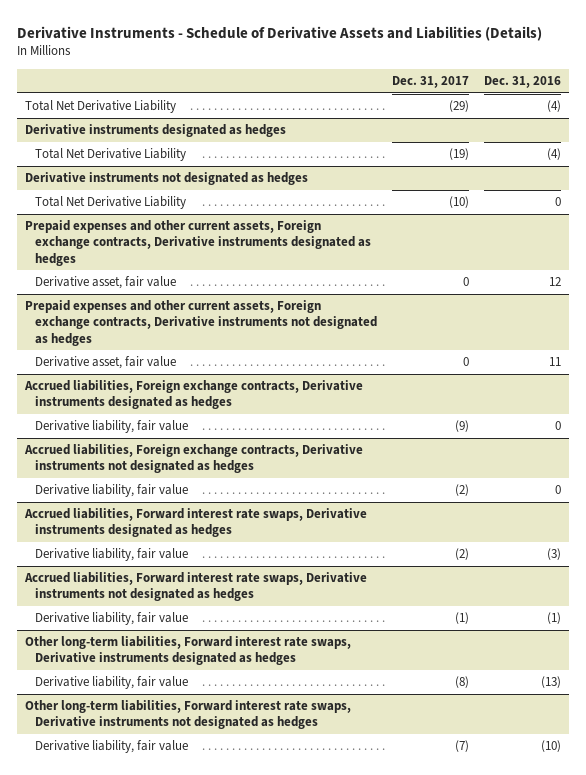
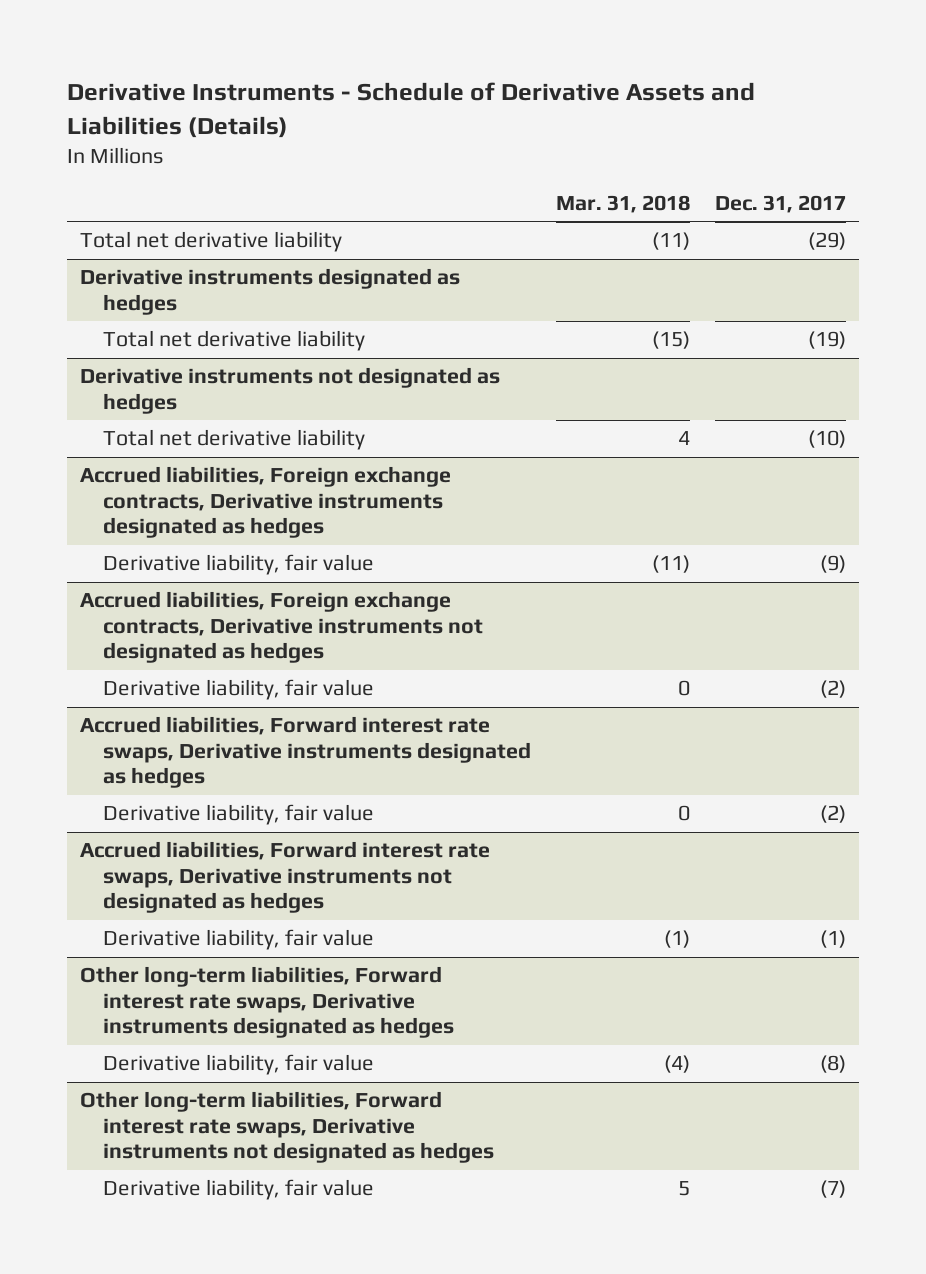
- | Dec. 31, 2017 | Dec. 31, 2016
+ | Mar. 31, 2018 | Dec. 31, 2017
- Total Net Derivative Liability | (29) | (4)
+ Total net derivative liability | (11) | (29)
@ Derivative instruments designated as hedges
- Total Net Derivative Liability | (19) | (4)
+ Total net derivative liability | (15) | (19)
@ Derivative instruments not designated as hedges
- Total Net Derivative Liability | (10) | 0
- Prepaid expenses and other current assets, Foreign exchange contracts, Derivative instruments designated as hedges
- Derivative asset, fair value | 0 | 12
- Prepaid expenses and other current assets, Foreign exchange contracts, Derivative instruments not designated as hedges
- Derivative asset, fair value | 0 | 11
@ Derivative instruments not designated as hedges
+ Total net derivative liability | 4 | (10)

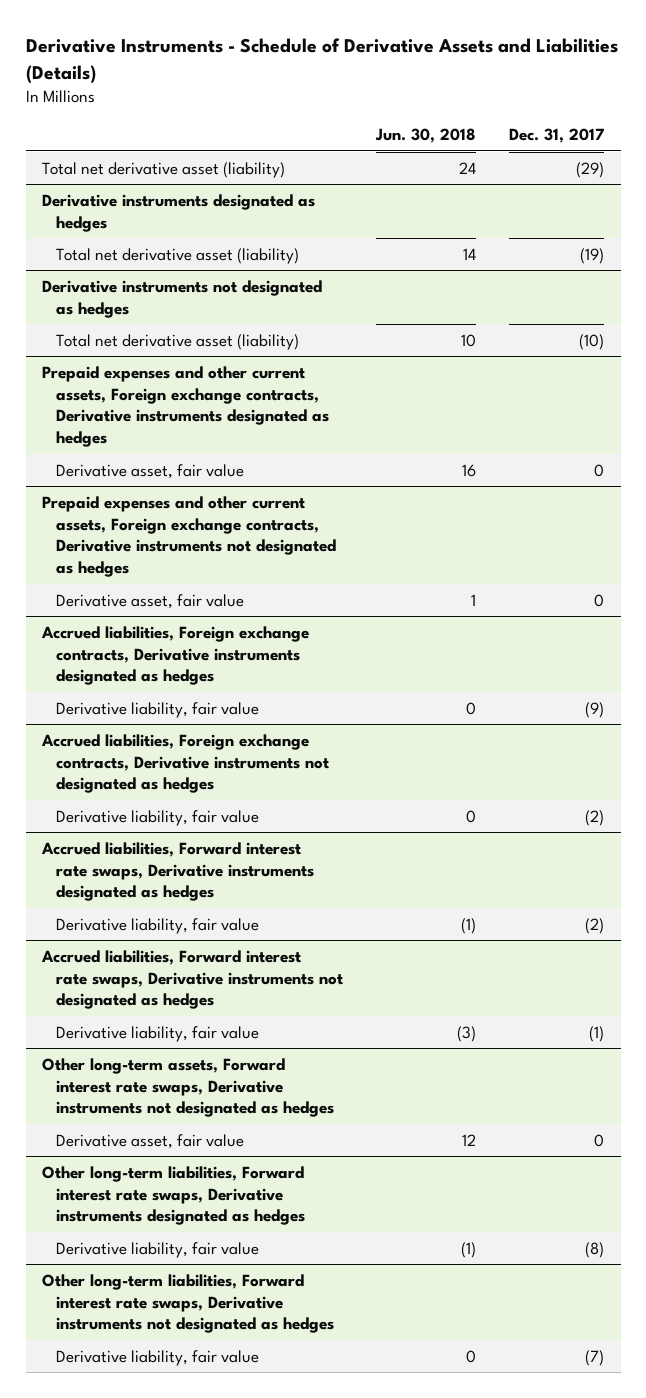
- | Mar. 31, 2018 | Dec. 31, 2017
+ | Jun. 30, 2018 | Dec. 31, 2017
- Total net derivative liability | (11) | (29)
+ Total net derivative asset (liability) | 24 | (29)
@ Derivative instruments designated as hedges
- Total net derivative liability | (15) | (19)
+ Total net derivative asset (liability) | 14 | (19)
@ Derivative instruments not designated as hedges
- Total net derivative liability | 4 | (10)
+ Total net derivative asset (liability) | 10 | (10)
+ Prepaid expenses and other current assets, Foreign exchange contracts, Derivative instruments designated as hedges
+ Derivative asset, fair value | 16 | 0
+ Prepaid expenses and other current assets, Foreign exchange contracts, Derivative instruments not designated as hedges
+ Derivative asset, fair value | 1 | 0
+ Other long-term assets, Forward interest rate swaps, Derivative instruments not designated as hedges
+ Derivative asset, fair value | 12 | 0

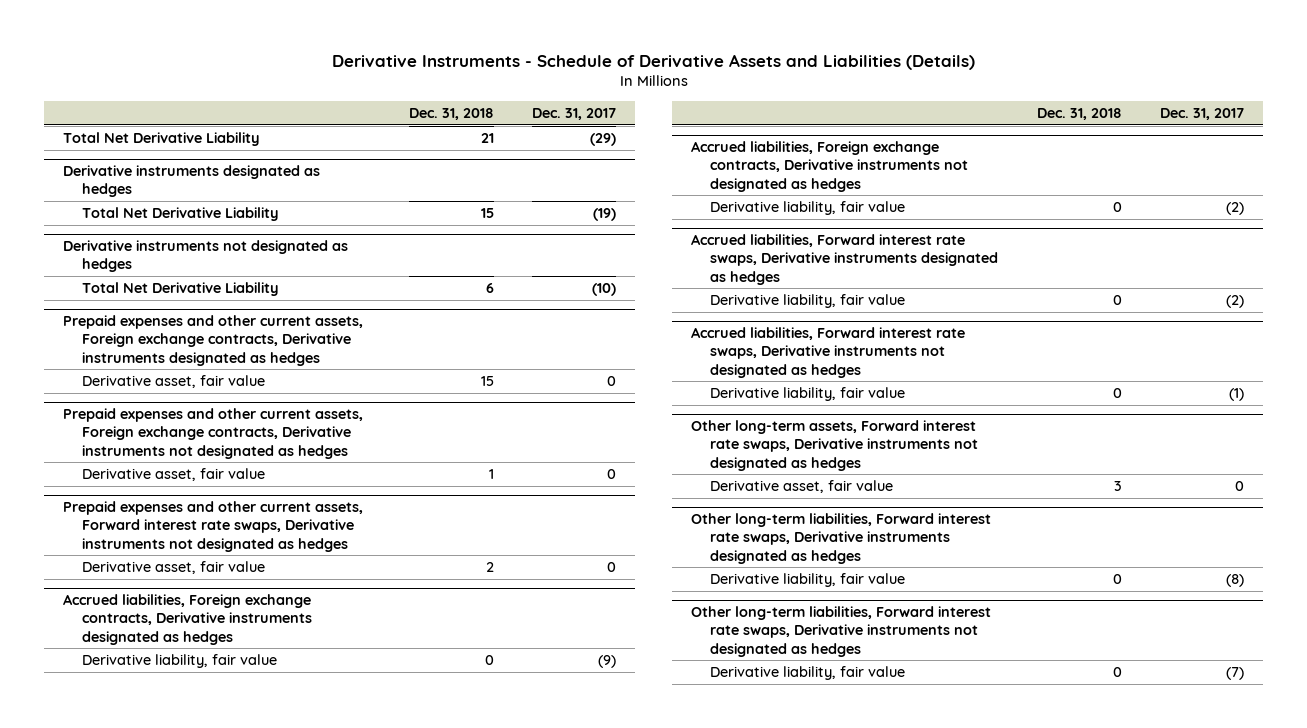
- | Jun. 30, 2018 | Dec. 31, 2017
+ | Dec. 31, 2018 | Dec. 31, 2017
- Total net derivative asset (liability) | 24 | (29)
+ Total Net Derivative Liability | 21 | (29)
@ Derivative instruments designated as hedges
- Total net derivative asset (liability) | 14 | (19)
+ Total Net Derivative Liability | 15 | (19)
@ Derivative instruments not designated as hedges
- Total net derivative asset (liability) | 10 | (10)
+ Total Net Derivative Liability | 6 | (10)
+ Prepaid expenses and other current assets, Forward interest rate swaps, Derivative instruments not designated as hedges
+ Derivative asset, fair value | 2 | 0

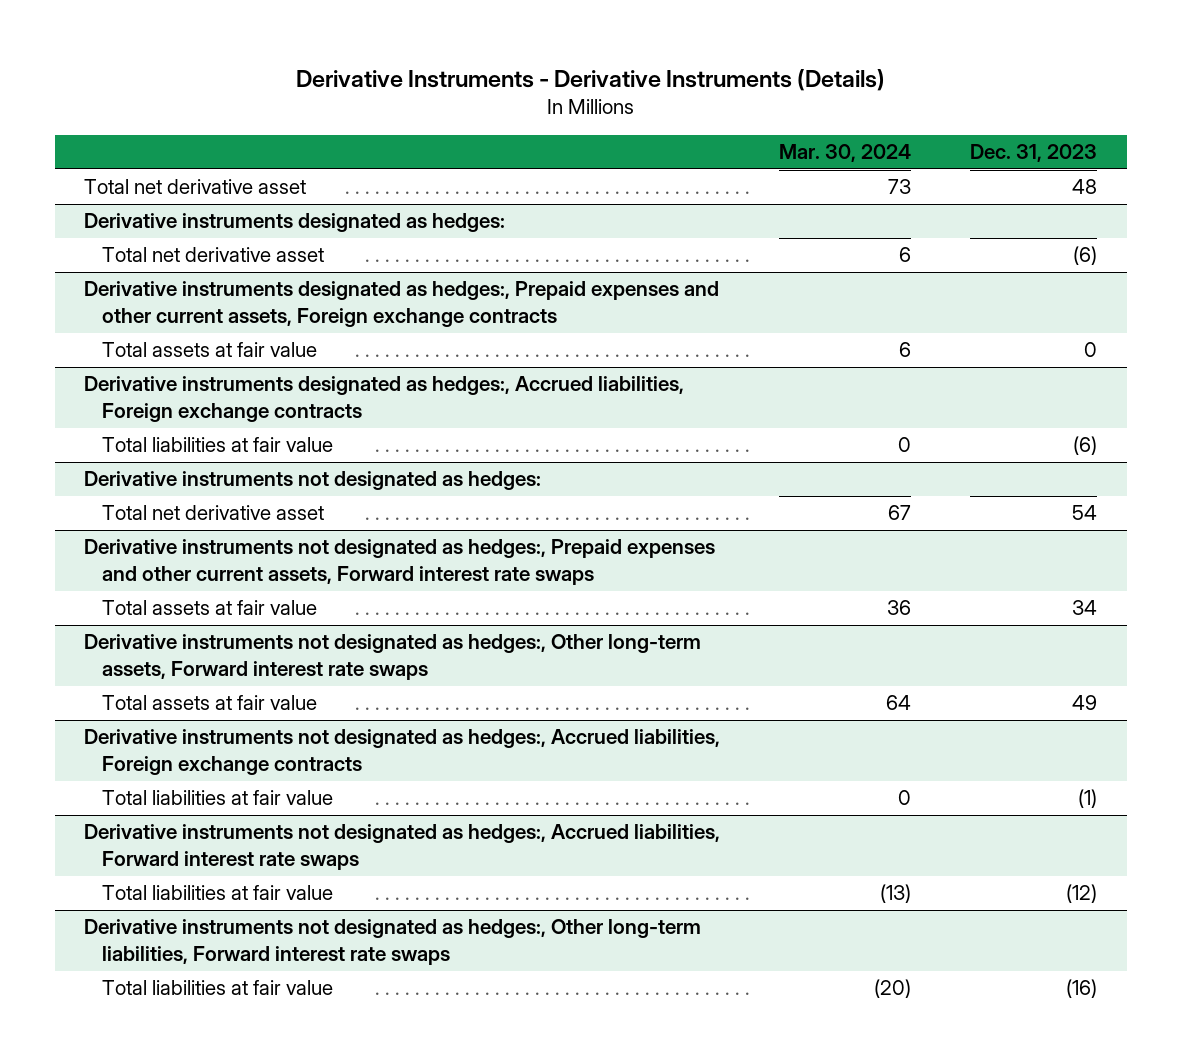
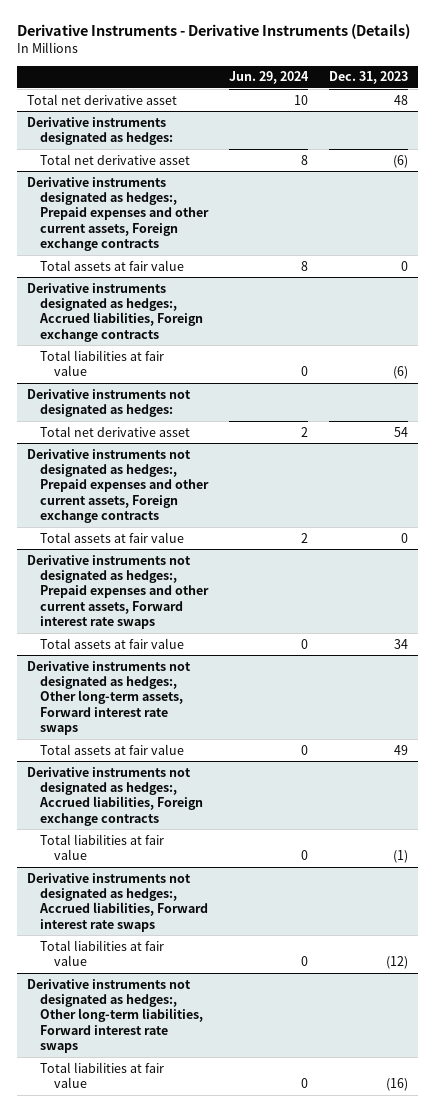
- | Mar. 30, 2024 | Dec. 31, 2023
+ | Jun. 29, 2024 | Dec. 31, 2023
+ Derivative instruments not designated as hedges:, Prepaid expenses and other current assets, Foreign exchange contracts
+ Total assets at fair value | 2 | 0

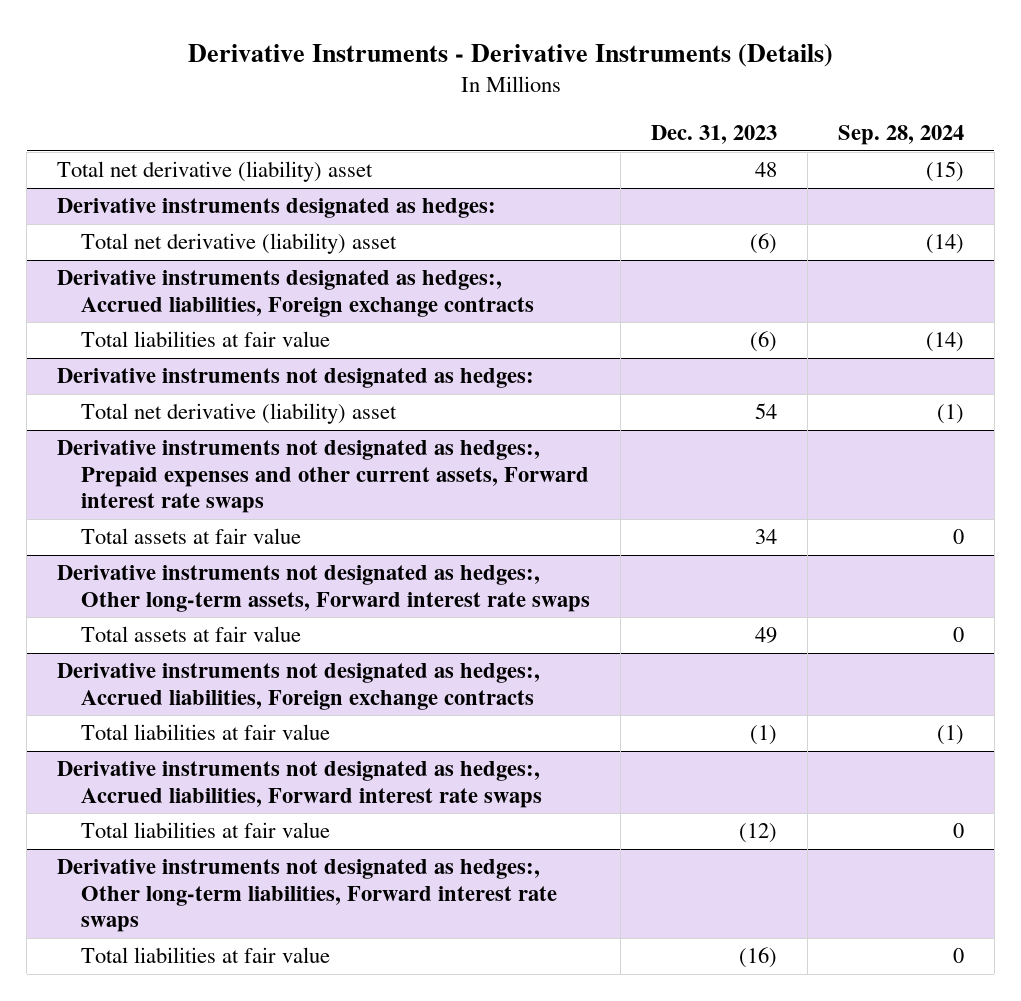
- | Jun. 29, 2024 | Dec. 31, 2023
+ | Dec. 31, 2023 | Sep. 28, 2024
- Total net derivative asset | 10 | 48
+ Total net derivative (liability) asset | 48 | (15)
@ Derivative instruments designated as hedges:
- Total net derivative asset | 8 | (6)
- Derivative instruments designated as hedges:, Prepaid expenses and other current assets, Foreign exchange contracts
- Total assets at fair value | 8 | 0
@ Derivative instruments designated as hedges:
+ Total net derivative (liability) asset | (6) | (14)
@ Derivative instruments not designated as hedges:
- Total net derivative asset | 2 | 54
- Derivative instruments not designated as hedges:, Prepaid expenses and other current assets, Foreign exchange contracts
- Total assets at fair value | 2 | 0
@ Derivative instruments not designated as hedges:
+ Total net derivative (liability) asset | 54 | (1)

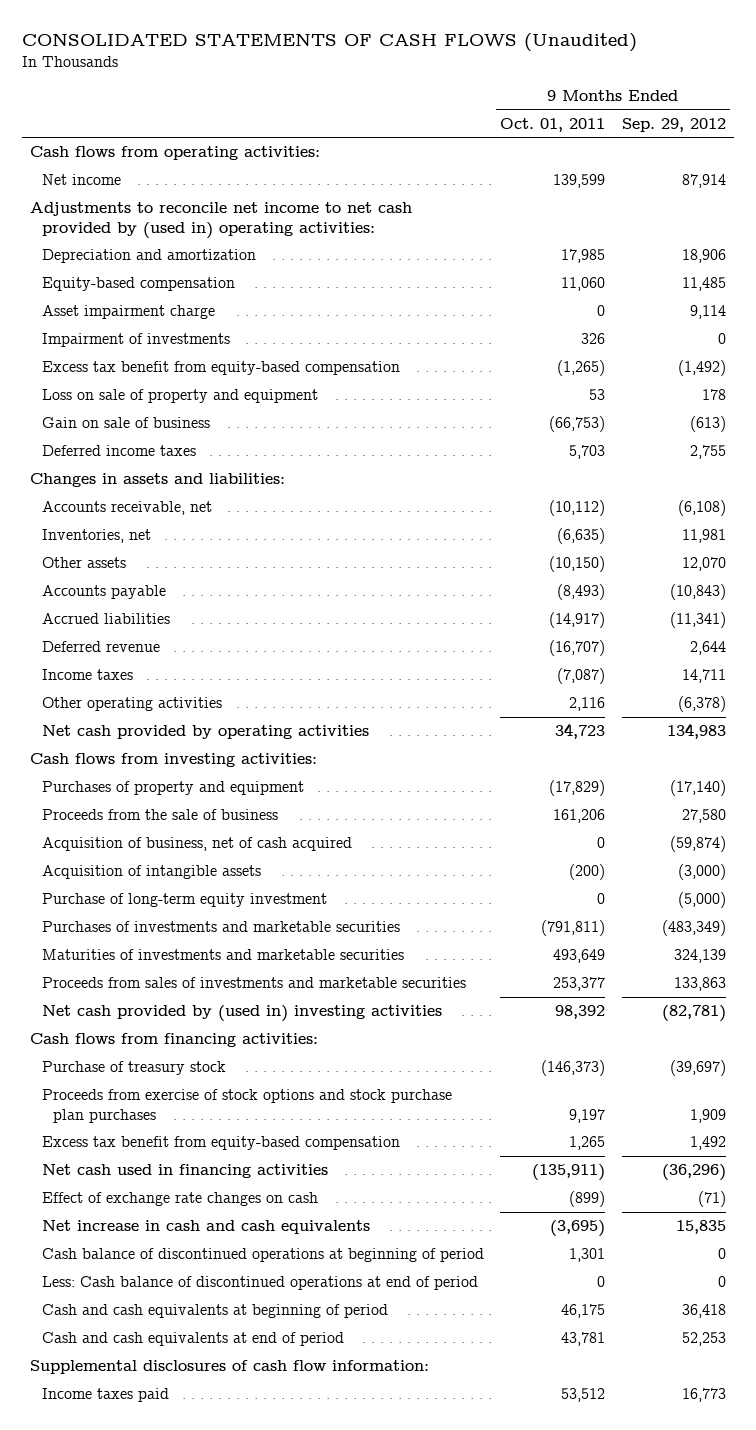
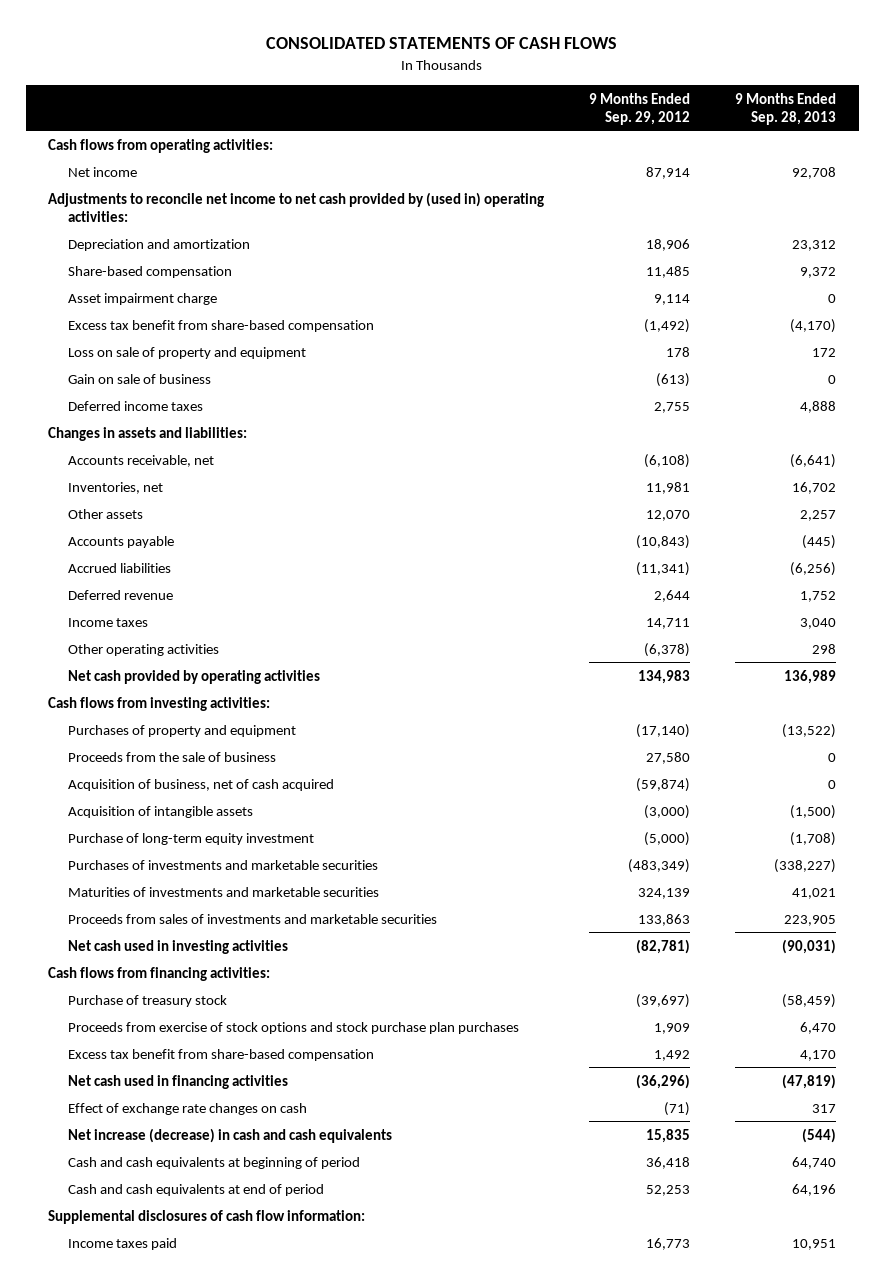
- CONSOLIDATED STATEMENTS OF CASH FLOWS (Unaudited)
+ CONSOLIDATED STATEMENTS OF CASH FLOWS
- | 9 Months Ended Oct. 01, 2011 | 9 Months Ended Sep. 29, 2012
+ | 9 Months Ended Sep. 29, 2012 | 9 Months Ended Sep. 28, 2013
- Equity-based compensation | 11,060 | 11,485
+ Share-based compensation | 11,485 | 9,372
- Impairment of investments | 326 | 0
- Excess tax benefit from equity-based compensation | (1,265) | (1,492)
+ Excess tax benefit from share-based compensation | (1,492) | (4,170)
- Net cash provided by (used in) investing activities | 98,392 | (82,781)
+ Net cash used in investing activities | (82,781) | (90,031)
- Excess tax benefit from equity-based compensation | 1,265 | 1,492
+ Excess tax benefit from share-based compensation | 1,492 | 4,170
- Net increase in cash and cash equivalents | (3,695) | 15,835
- Cash balance of discontinued operations at beginning of period | 1,301 | 0
- Less: Cash balance of discontinued operations at end of period | 0 | 0
+ Net increase (decrease) in cash and cash equivalents | 15,835 | (544)

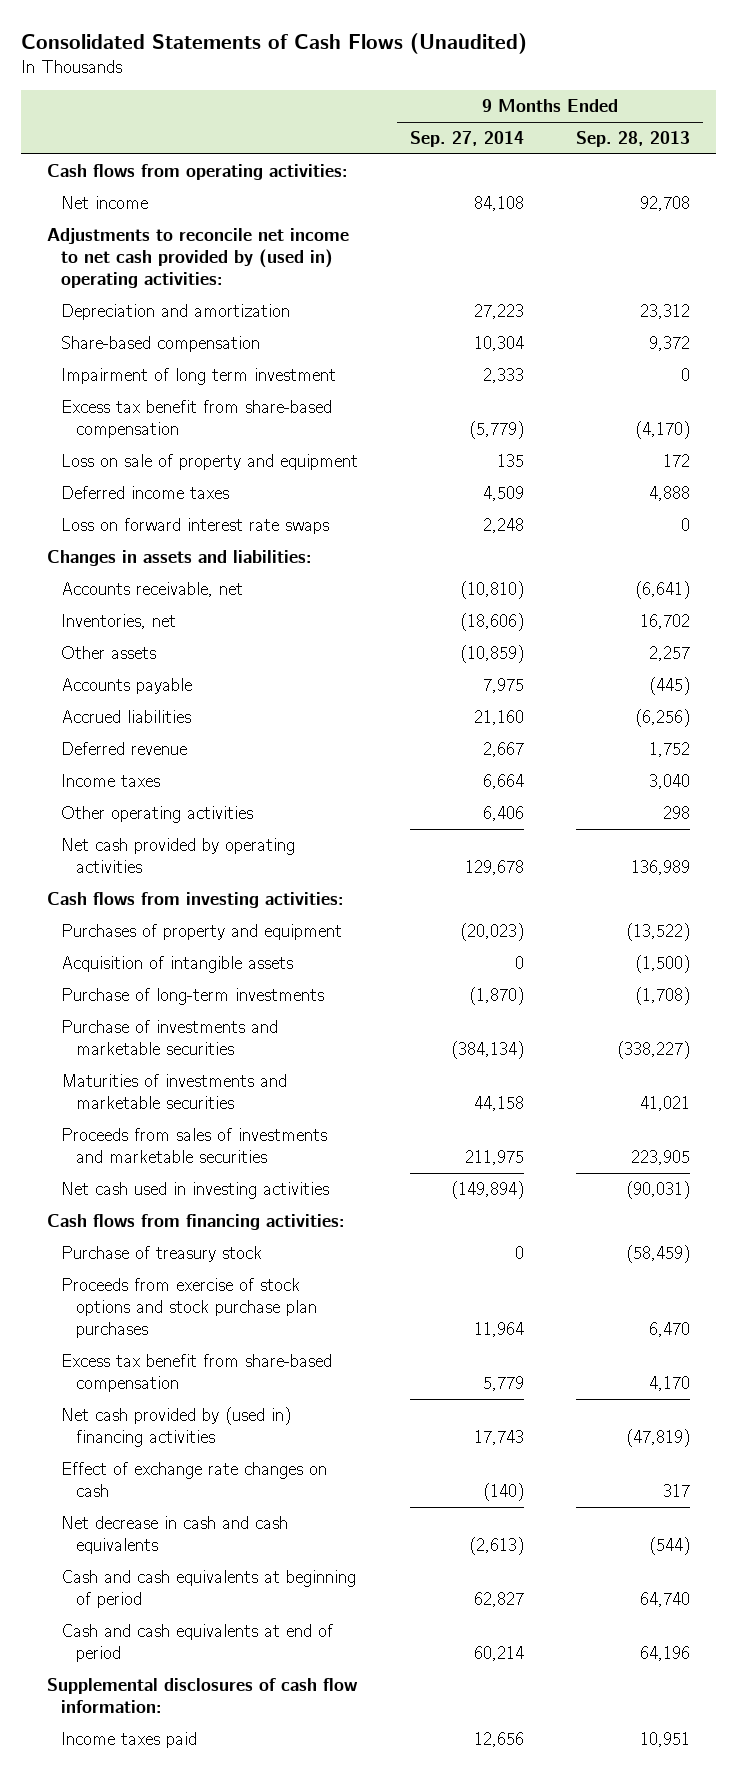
- CONSOLIDATED STATEMENTS OF CASH FLOWS
+ Consolidated Statements of Cash Flows (Unaudited)
- | 9 Months Ended Sep. 29, 2012 | 9 Months Ended Sep. 28, 2013
+ | 9 Months Ended Sep. 27, 2014 | 9 Months Ended Sep. 28, 2013
- Asset impairment charge | 9,114 | 0
+ Impairment of long term investment | 2,333 | 0
- Gain on sale of business | (613) | 0
+ Loss on forward interest rate swaps | 2,248 | 0
- Proceeds from the sale of business | 27,580 | 0
- Acquisition of business, net of cash acquired | (59,874) | 0
- Purchase of long-term equity investment | (5,000) | (1,708)
- Purchases of investments and marketable securities | (483,349) | (338,227)
+ Purchase of long-term investments | (1,870) | (1,708)
+ Purchase of investments and marketable securities | (384,134) | (338,227)
- Net cash used in financing activities | (36,296) | (47,819)
+ Net cash provided by (used in) financing activities | 17,743 | (47,819)
- Net increase (decrease) in cash and cash equivalents | 15,835 | (544)
+ Net decrease in cash and cash equivalents | (2,613) | (544)

